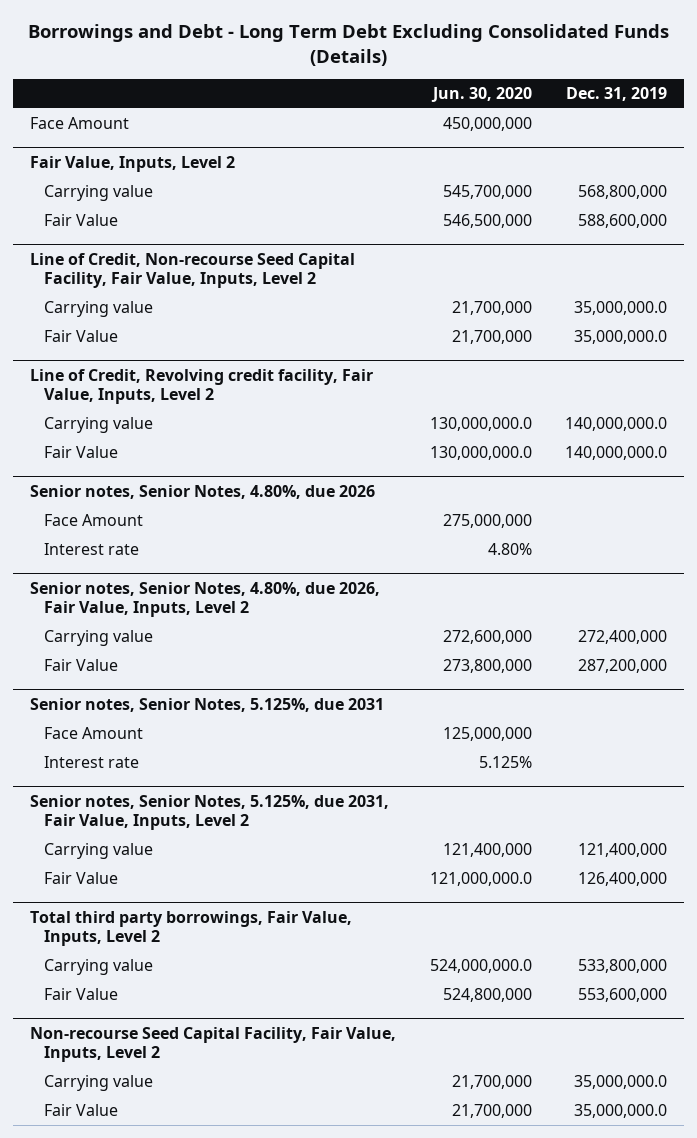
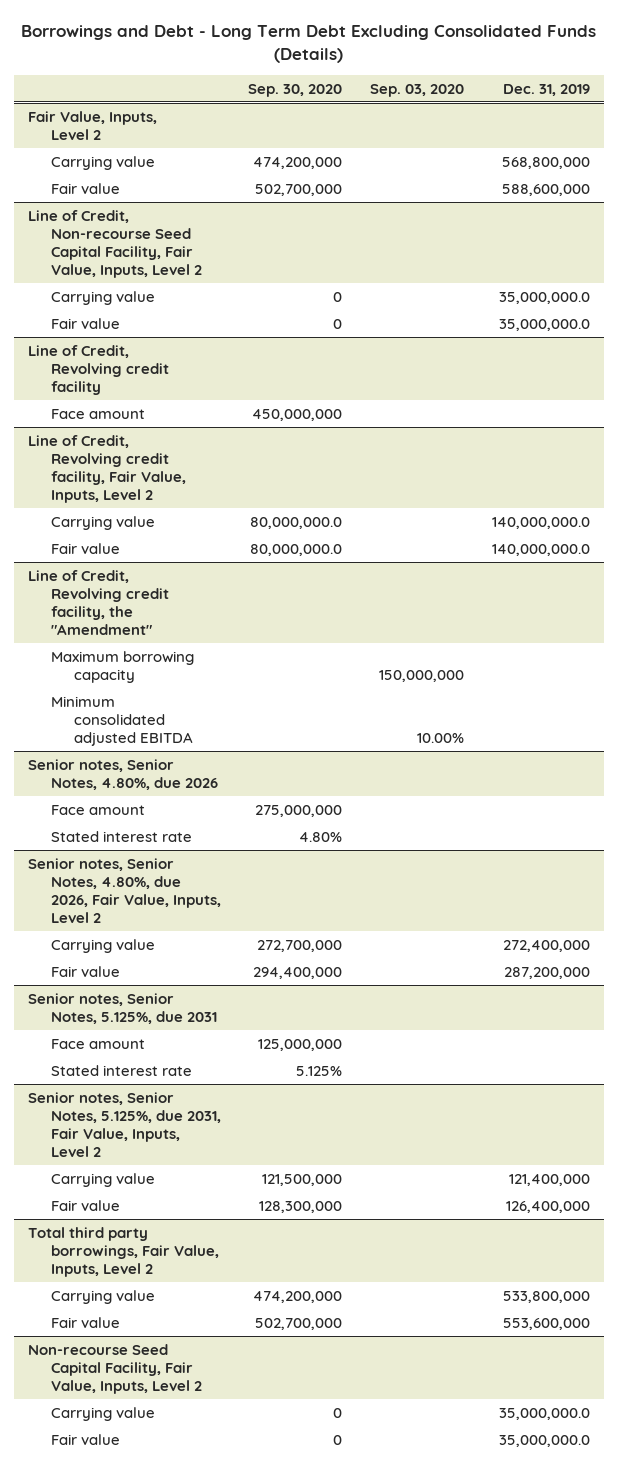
- | Jun. 30, 2020 | Dec. 31, 2019
+ | Sep. 30, 2020 | Sep. 03, 2020 | Dec. 31, 2019
- Face Amount | 450,000,000 |
@ Fair Value, Inputs, Level 2
- Fair Value | 546,500,000 | 588,600,000
+ Fair value | 502,700,000 | | 588,600,000
@ Line of Credit, Non-recourse Seed Capital Facility, Fair Value, Inputs, Level 2
- Fair Value | 21,700,000 | 35,000,000.0
+ Fair value | 0 | | 35,000,000.0
+ Line of Credit, Revolving credit facility
+ Face amount | 450,000,000 | |
@ Line of Credit, Revolving credit facility, Fair Value, Inputs, Level 2
- Fair Value | 130,000,000.0 | 140,000,000.0
+ Fair value | 80,000,000.0 | | 140,000,000.0
+ Line of Credit, Revolving credit facility, the "Amendment"
+ Maximum borrowing capacity | | 150,000,000 |
+ Minimum consolidated adjusted EBITDA | | 10.00% |
@ Senior notes, Senior Notes, 4.80%, due 2026
- Face Amount | 275,000,000 |
- Interest rate | 4.80% |
+ Face amount | 275,000,000 | |
+ Stated interest rate | 4.80% | |
@ Senior notes, Senior Notes, 4.80%, due 2026, Fair Value, Inputs, Level 2
- Fair Value | 273,800,000 | 287,200,000
+ Fair value | 294,400,000 | | 287,200,000
@ Senior notes, Senior Notes, 5.125%, due 2031
- Face Amount | 125,000,000 |
- Interest rate | 5.125% |
+ Face amount | 125,000,000 | |
+ Stated interest rate | 5.125% | |
@ Senior notes, Senior Notes, 5.125%, due 2031, Fair Value, Inputs, Level 2
- Fair Value | 121,000,000.0 | 126,400,000
+ Fair value | 128,300,000 | | 126,400,000
@ Total third party borrowings, Fair Value, Inputs, Level 2
- Fair Value | 524,800,000 | 553,600,000
+ Fair value | 502,700,000 | | 553,600,000
@ Non-recourse Seed Capital Facility, Fair Value, Inputs, Level 2
- Fair Value | 21,700,000 | 35,000,000.0
+ Fair value | 0 | | 35,000,000.0

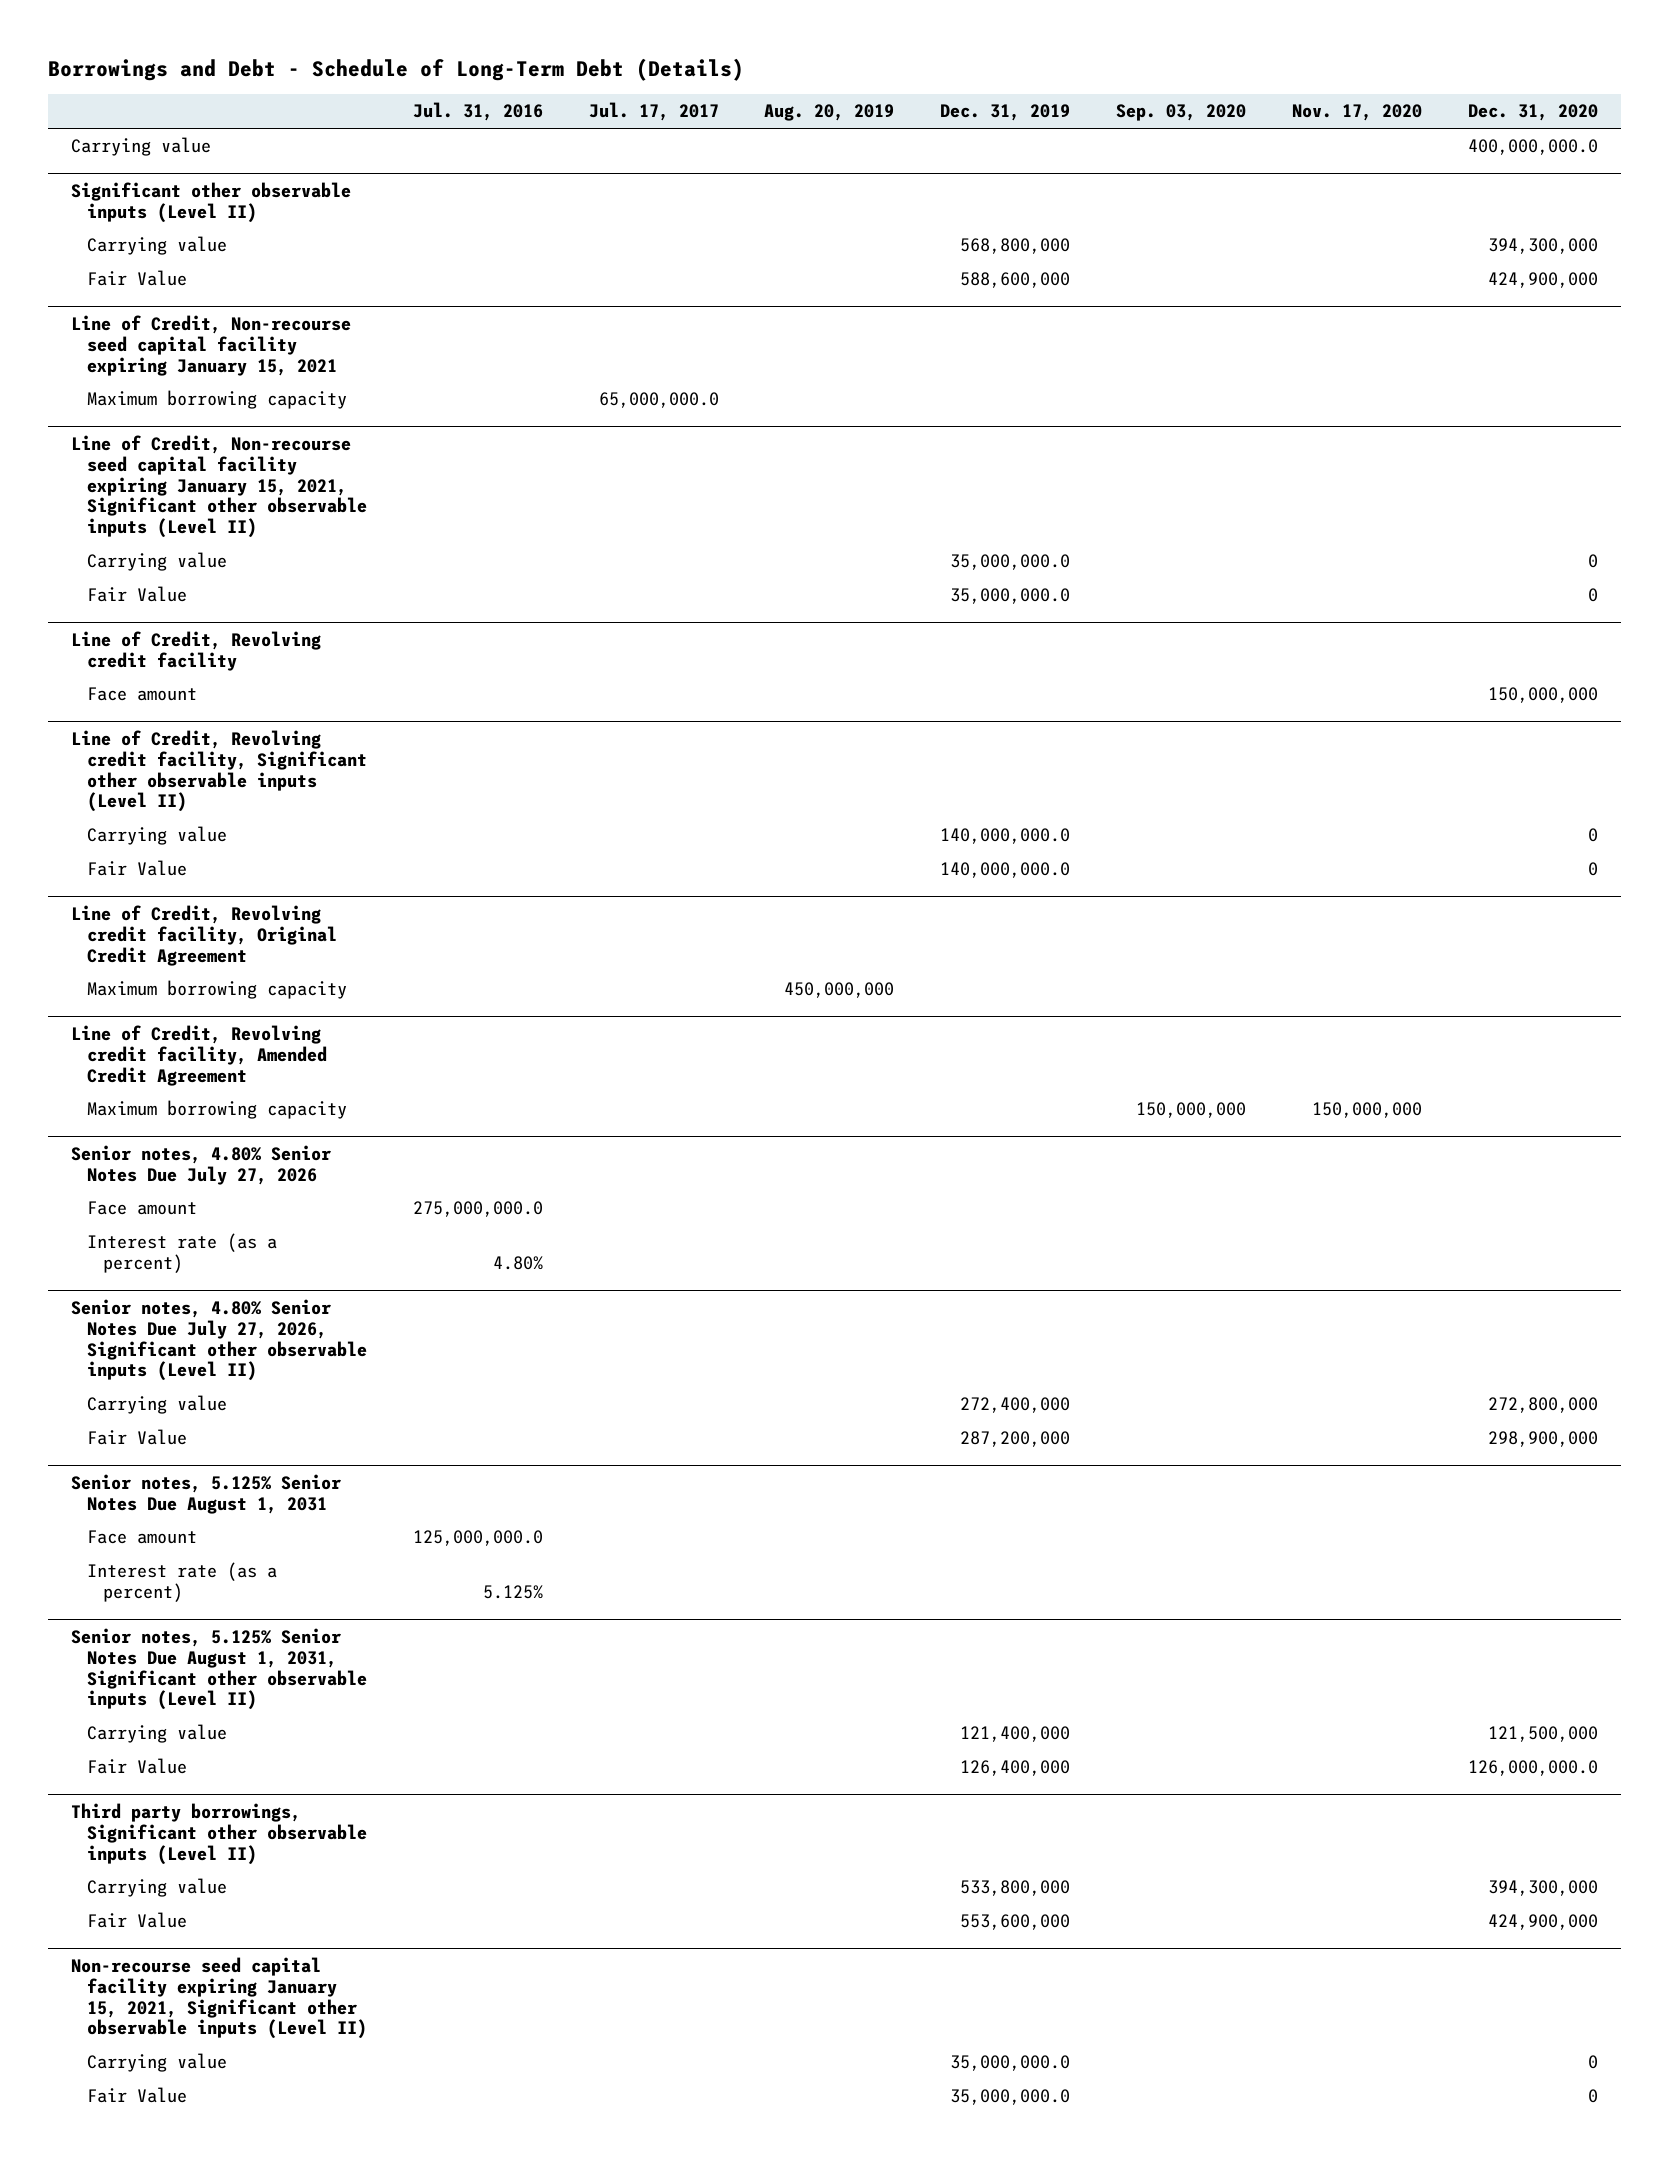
- Borrowings and Debt - Long Term Debt Excluding Consolidated Funds (Details)
+ Borrowings and Debt - Schedule of Long-Term Debt (Details)
- | Sep. 30, 2020 | Sep. 03, 2020 | Dec. 31, 2019
+ | Jul. 31, 2016 | Jul. 17, 2017 | Aug. 20, 2019 | Dec. 31, 2019 | Sep. 03, 2020 | Nov. 17, 2020 | Dec. 31, 2020
- Fair Value, Inputs, Level 2
+ Carrying value | | | | | | | 400,000,000.0
+ Significant other observable inputs (Level II)
- Fair value | 502,700,000 | | 588,600,000
- Line of Credit, Non-recourse Seed Capital Facility, Fair Value, Inputs, Level 2
+ Fair Value | | | | 588,600,000 | | | 424,900,000
+ Line of Credit, Non-recourse seed capital facility expiring January 15, 2021
+ Maximum borrowing capacity | | 65,000,000.0 | | | | |
+ Line of Credit, Non-recourse seed capital facility expiring January 15, 2021, Significant other observable inputs (Level II)
- Fair value | 0 | | 35,000,000.0
+ Fair Value | | | | 35,000,000.0 | | | 0
- Line of Credit, Revolving credit facility, Fair Value, Inputs, Level 2
+ Line of Credit, Revolving credit facility, Significant other observable inputs (Level II)
- Fair value | 80,000,000.0 | | 140,000,000.0
- Line of Credit, Revolving credit facility, the "Amendment"
+ Fair Value | | | | 140,000,000.0 | | | 0
+ Line of Credit, Revolving credit facility, Original Credit Agreement
+ Maximum borrowing capacity | | | 450,000,000 | | | |
+ Line of Credit, Revolving credit facility, Amended Credit Agreement
- Minimum consolidated adjusted EBITDA | | 10.00% |
- Senior notes, Senior Notes, 4.80%, due 2026
+ Senior notes, 4.80% Senior Notes Due July 27, 2026
- Stated interest rate | 4.80% | |
- Senior notes, Senior Notes, 4.80%, due 2026, Fair Value, Inputs, Level 2
+ Interest rate (as a percent) | 4.80% | | | | | |
+ Senior notes, 4.80% Senior Notes Due July 27, 2026, Significant other observable inputs (Level II)
- Fair value | 294,400,000 | | 287,200,000
- Senior notes, Senior Notes, 5.125%, due 2031
+ Fair Value | | | | 287,200,000 | | | 298,900,000
+ Senior notes, 5.125% Senior Notes Due August 1, 2031
- Stated interest rate | 5.125% | |
- Senior notes, Senior Notes, 5.125%, due 2031, Fair Value, Inputs, Level 2
+ Interest rate (as a percent) | 5.125% | | | | | |
+ Senior notes, 5.125% Senior Notes Due August 1, 2031, Significant other observable inputs (Level II)
- Fair value | 128,300,000 | | 126,400,000
- Total third party borrowings, Fair Value, Inputs, Level 2
+ Fair Value | | | | 126,400,000 | | | 126,000,000.0
+ Third party borrowings, Significant other observable inputs (Level II)
- Fair value | 502,700,000 | | 553,600,000
- Non-recourse Seed Capital Facility, Fair Value, Inputs, Level 2
+ Fair Value | | | | 553,600,000 | | | 424,900,000
+ Non-recourse seed capital facility expiring January 15, 2021, Significant other observable inputs (Level II)
- Fair value | 0 | | 35,000,000.0
+ Fair Value | | | | 35,000,000.0 | | | 0

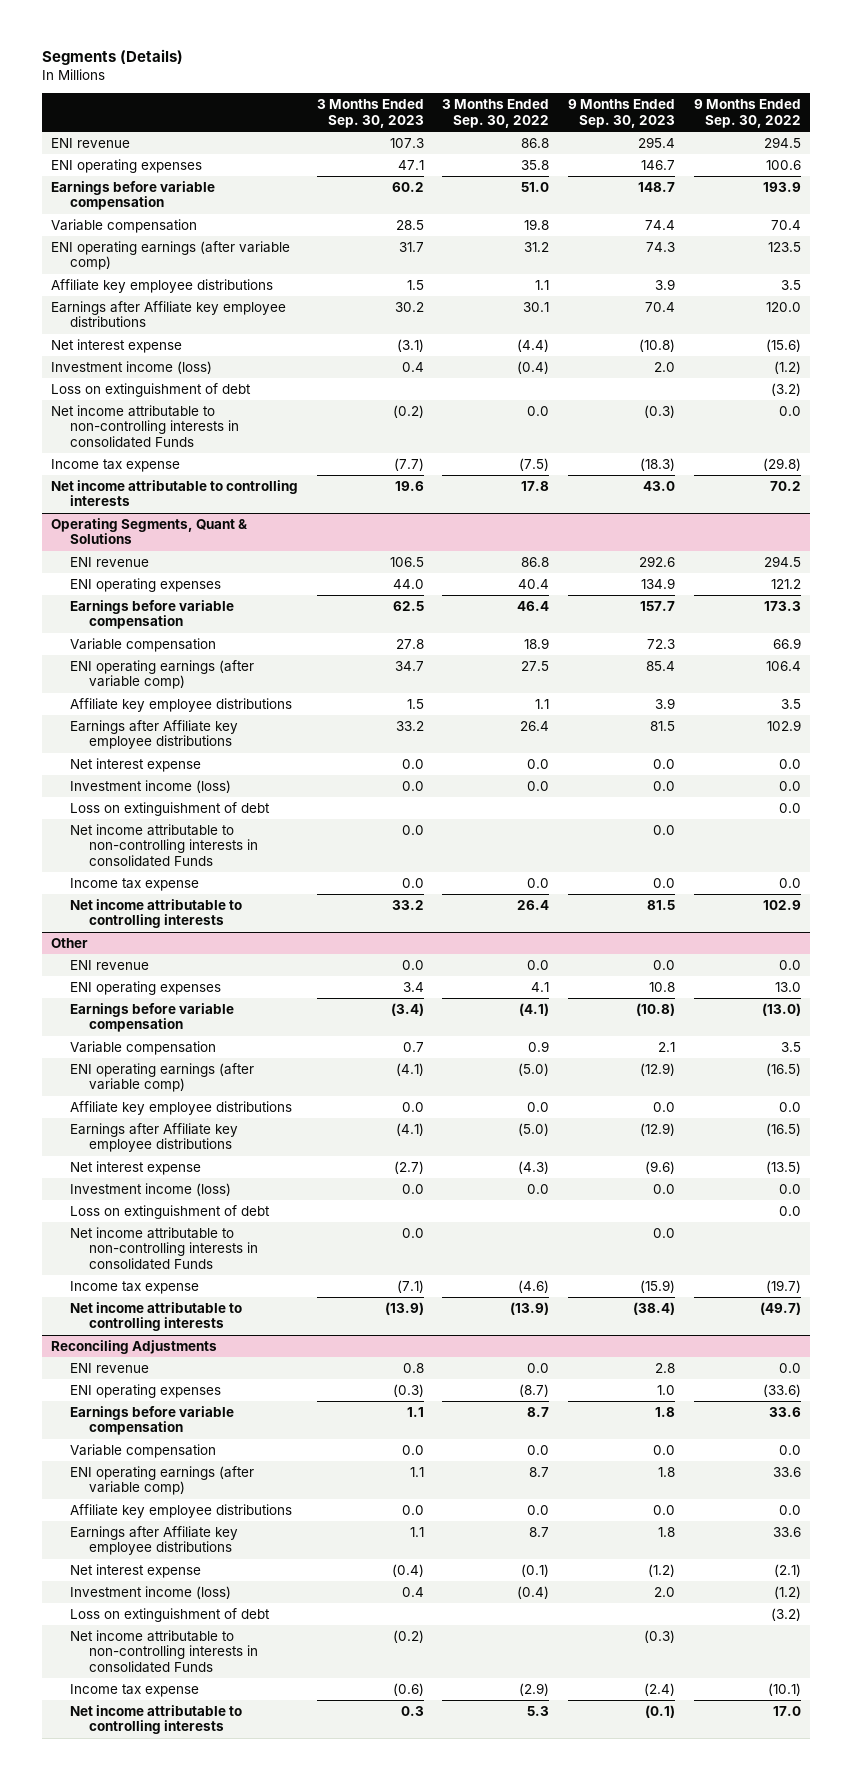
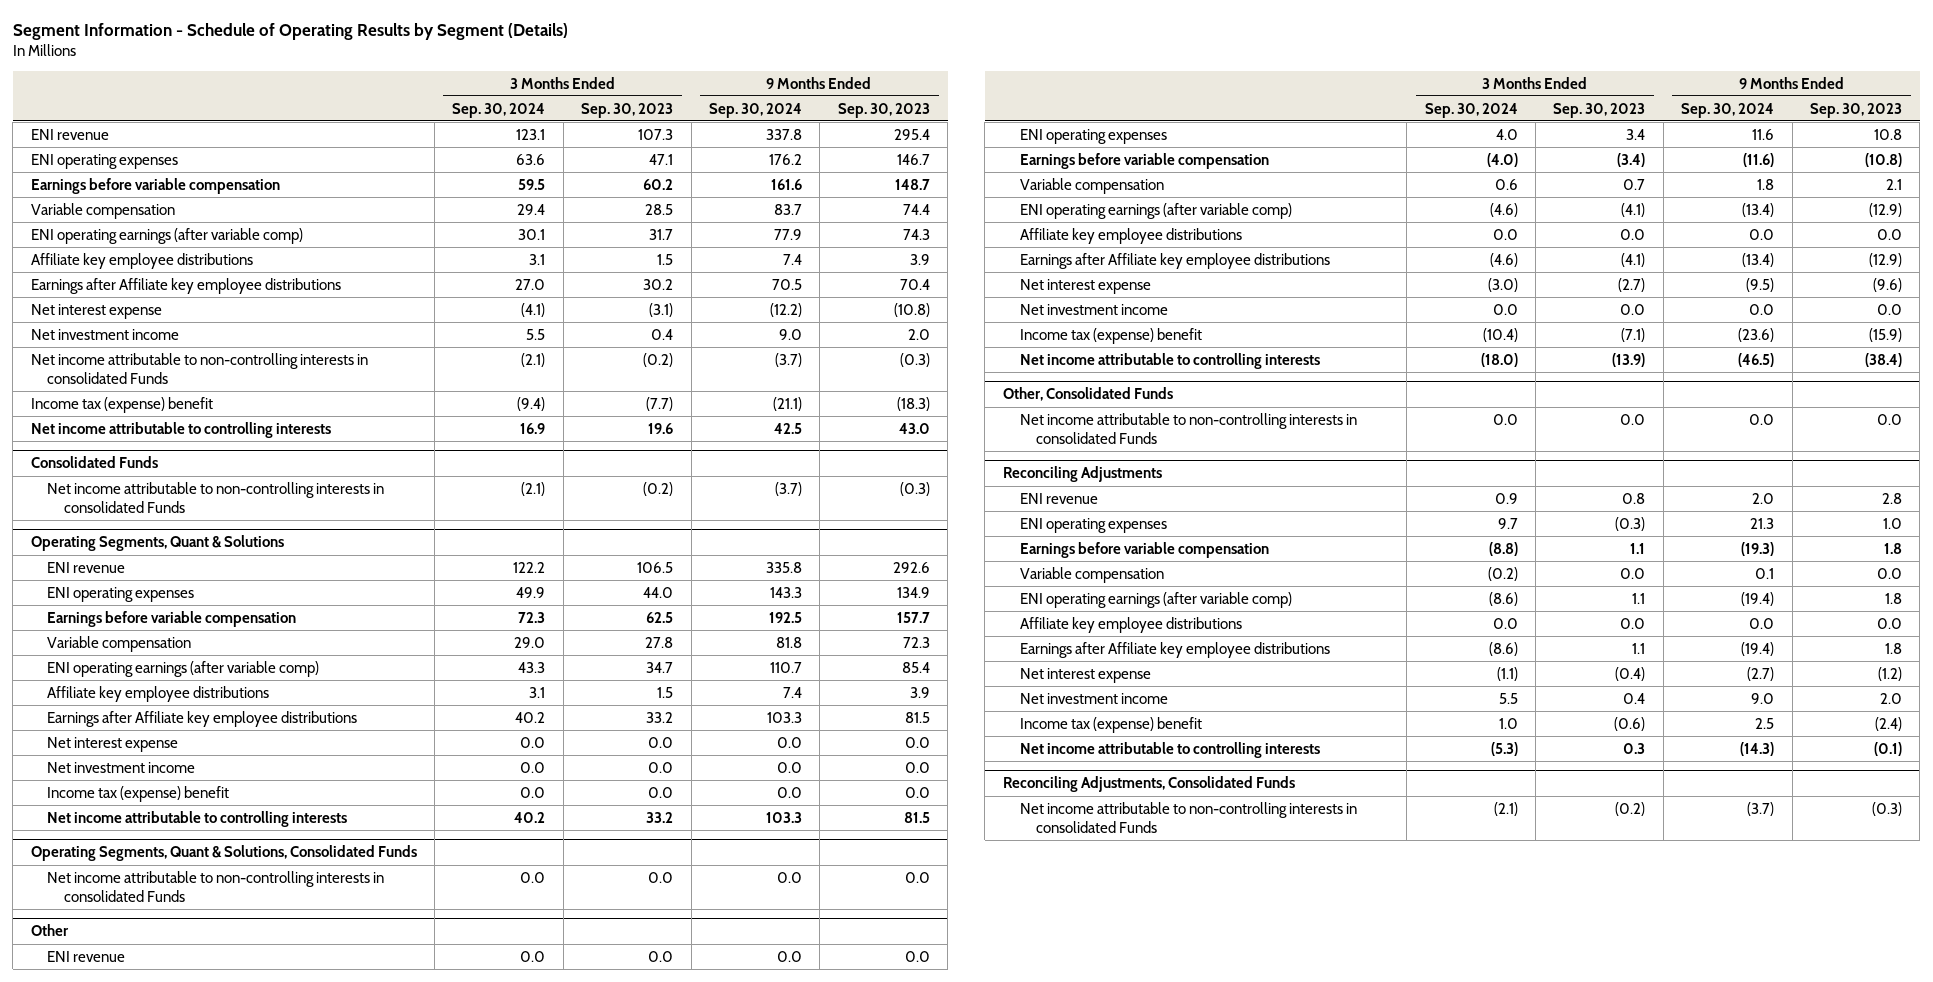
- Segments (Details)
+ Segment Information - Schedule of Operating Results by Segment (Details)
- | 3 Months Ended Sep. 30, 2023 | 3 Months Ended Sep. 30, 2022 | 9 Months Ended Sep. 30, 2023 | 9 Months Ended Sep. 30, 2022
+ | 3 Months Ended Sep. 30, 2024 | 3 Months Ended Sep. 30, 2023 | 9 Months Ended Sep. 30, 2024 | 9 Months Ended Sep. 30, 2023
- Investment income (loss) | 0.4 | (0.4) | 2.0 | (1.2)
- Loss on extinguishment of debt | | | | (3.2)
+ Net investment income | 5.5 | 0.4 | 9.0 | 2.0
- Income tax expense | (7.7) | (7.5) | (18.3) | (29.8)
+ Income tax (expense) benefit | (9.4) | (7.7) | (21.1) | (18.3)
+ Consolidated Funds
+ Net income attributable to non-controlling interests in consolidated Funds | (2.1) | (0.2) | (3.7) | (0.3)
@ Operating Segments, Quant & Solutions
- Investment income (loss) | 0.0 | 0.0 | 0.0 | 0.0
- Loss on extinguishment of debt | | | | 0.0
- Net income attributable to non-controlling interests in consolidated Funds | 0.0 | | 0.0 |
- Income tax expense | 0.0 | 0.0 | 0.0 | 0.0
+ Net investment income | 0.0 | 0.0 | 0.0 | 0.0
+ Income tax (expense) benefit | 0.0 | 0.0 | 0.0 | 0.0
+ Operating Segments, Quant & Solutions, Consolidated Funds
+ Net income attributable to non-controlling interests in consolidated Funds | 0.0 | 0.0 | 0.0 | 0.0
@ Other
- Investment income (loss) | 0.0 | 0.0 | 0.0 | 0.0
- Loss on extinguishment of debt | | | | 0.0
- Net income attributable to non-controlling interests in consolidated Funds | 0.0 | | 0.0 |
- Income tax expense | (7.1) | (4.6) | (15.9) | (19.7)
+ Net investment income | 0.0 | 0.0 | 0.0 | 0.0
+ Income tax (expense) benefit | (10.4) | (7.1) | (23.6) | (15.9)
+ Other, Consolidated Funds
+ Net income attributable to non-controlling interests in consolidated Funds | 0.0 | 0.0 | 0.0 | 0.0
@ Reconciling Adjustments
- Investment income (loss) | 0.4 | (0.4) | 2.0 | (1.2)
- Loss on extinguishment of debt | | | | (3.2)
- Net income attributable to non-controlling interests in consolidated Funds | (0.2) | | (0.3) |
- Income tax expense | (0.6) | (2.9) | (2.4) | (10.1)
+ Net investment income | 5.5 | 0.4 | 9.0 | 2.0
+ Income tax (expense) benefit | 1.0 | (0.6) | 2.5 | (2.4)
+ Reconciling Adjustments, Consolidated Funds
+ Net income attributable to non-controlling interests in consolidated Funds | (2.1) | (0.2) | (3.7) | (0.3)

